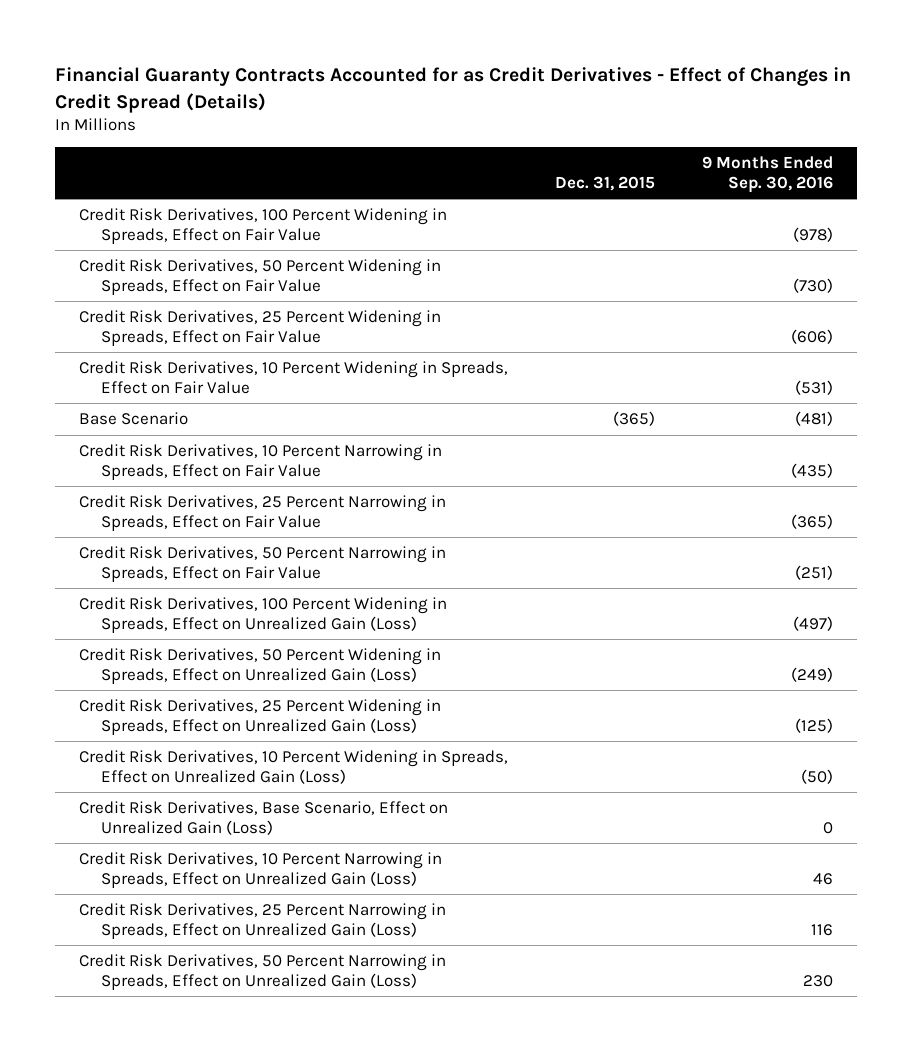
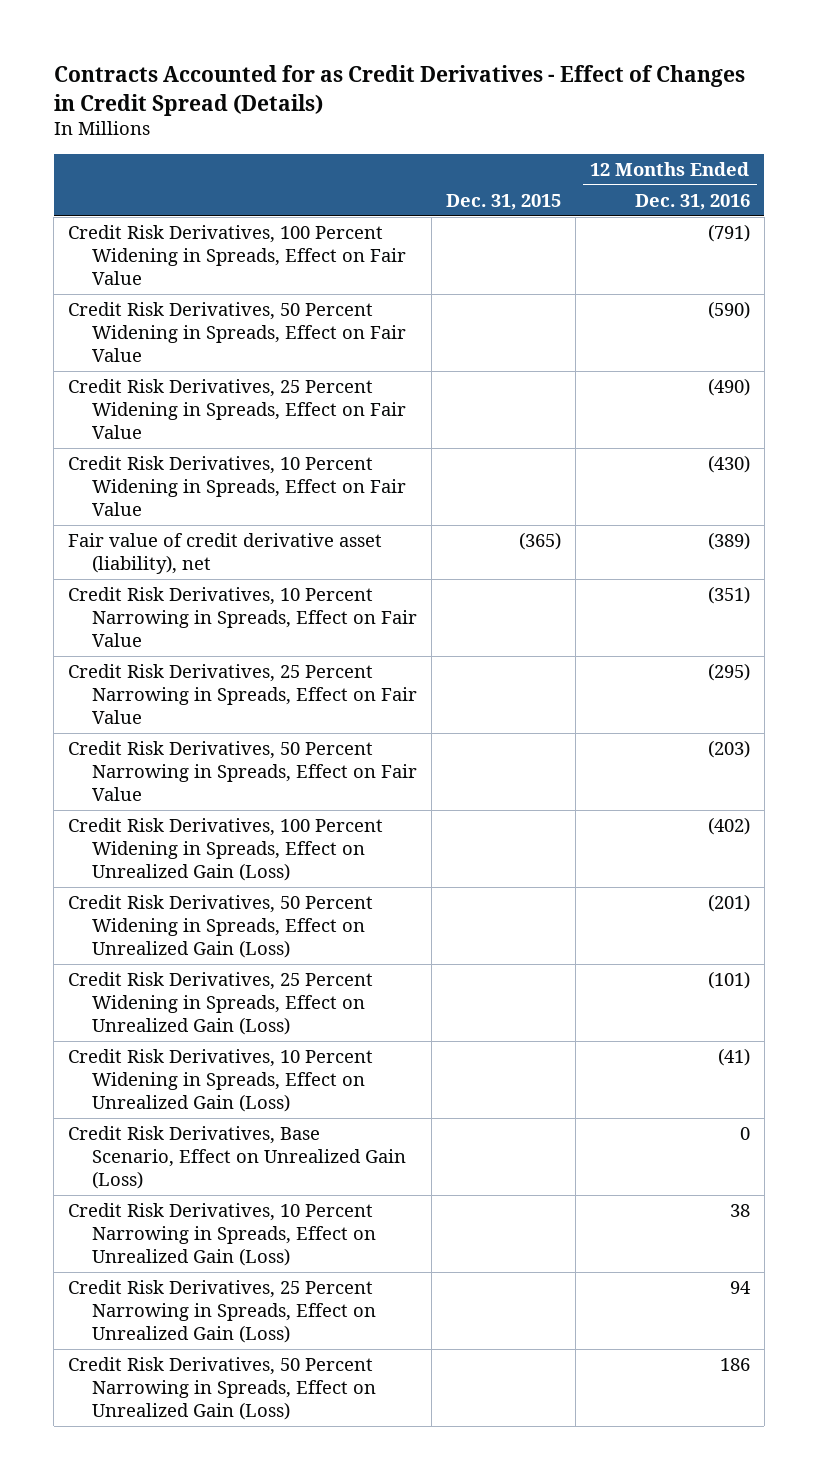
- Financial Guaranty Contracts Accounted for as Credit Derivatives - Effect of Changes in Credit Spread (Details)
+ Contracts Accounted for as Credit Derivatives - Effect of Changes in Credit Spread (Details)
- | Dec. 31, 2015 | 9 Months Ended Sep. 30, 2016
+ | Dec. 31, 2015 | 12 Months Ended Dec. 31, 2016
- Base Scenario | (365) | (481)
+ Fair value of credit derivative asset (liability), net | (365) | (389)

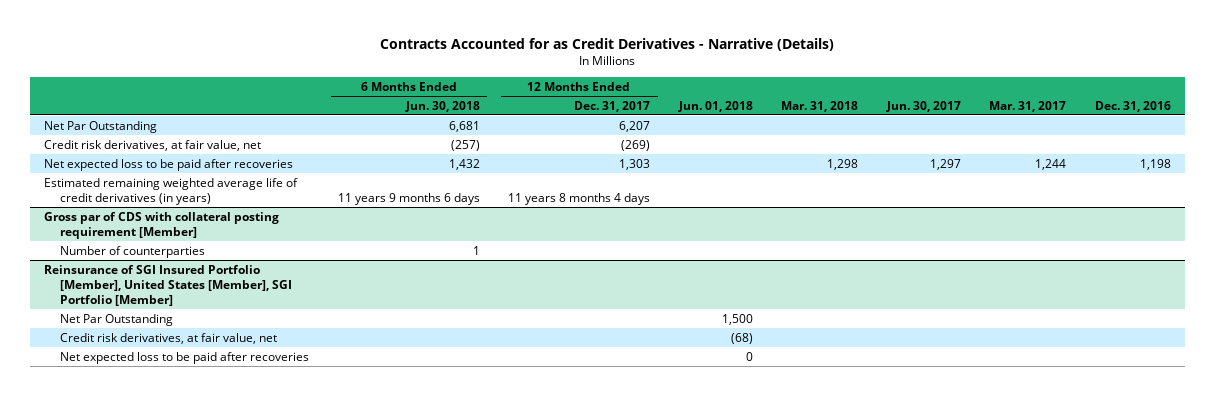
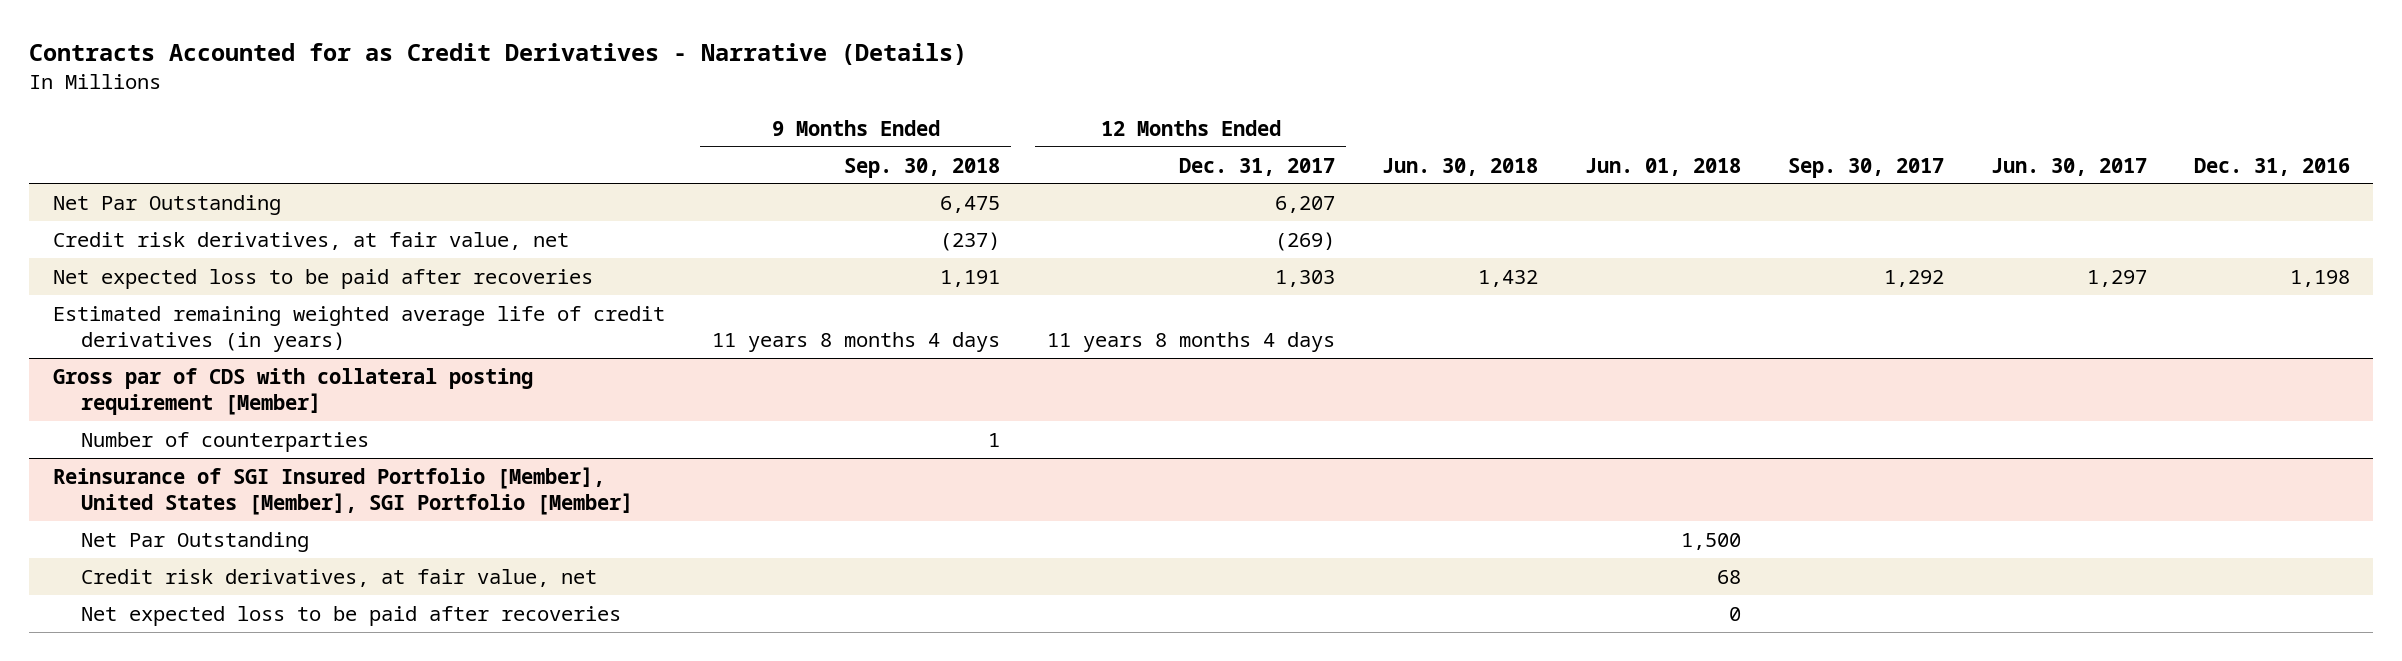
- | 6 Months Ended Jun. 30, 2018 | 12 Months Ended Dec. 31, 2017 | Jun. 01, 2018 | Mar. 31, 2018 | Jun. 30, 2017 | Mar. 31, 2017 | Dec. 31, 2016
+ | 9 Months Ended Sep. 30, 2018 | 12 Months Ended Dec. 31, 2017 | Jun. 30, 2018 | Jun. 01, 2018 | Sep. 30, 2017 | Jun. 30, 2017 | Dec. 31, 2016
@ Reinsurance of SGI Insured Portfolio [Member], United States [Member], SGI Portfolio [Member]
- Credit risk derivatives, at fair value, net | | | (68) | | | |
+ Credit risk derivatives, at fair value, net | | | | 68 | | |

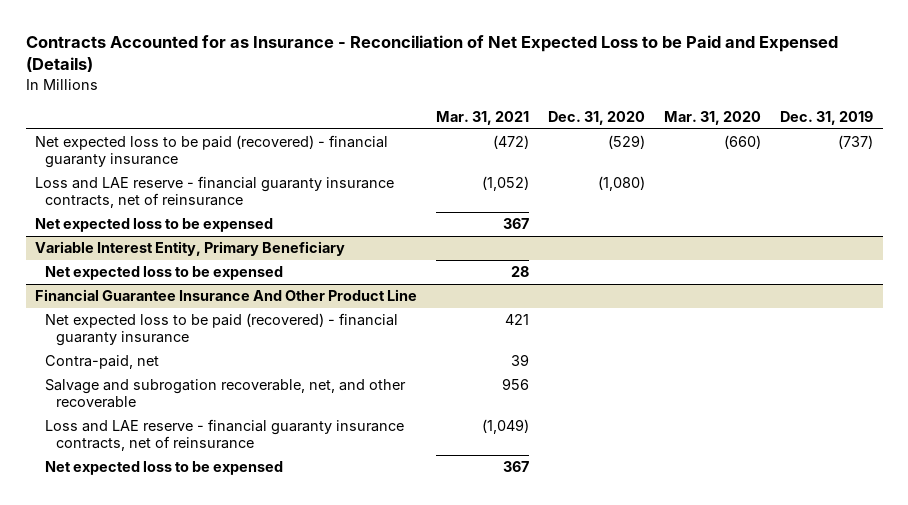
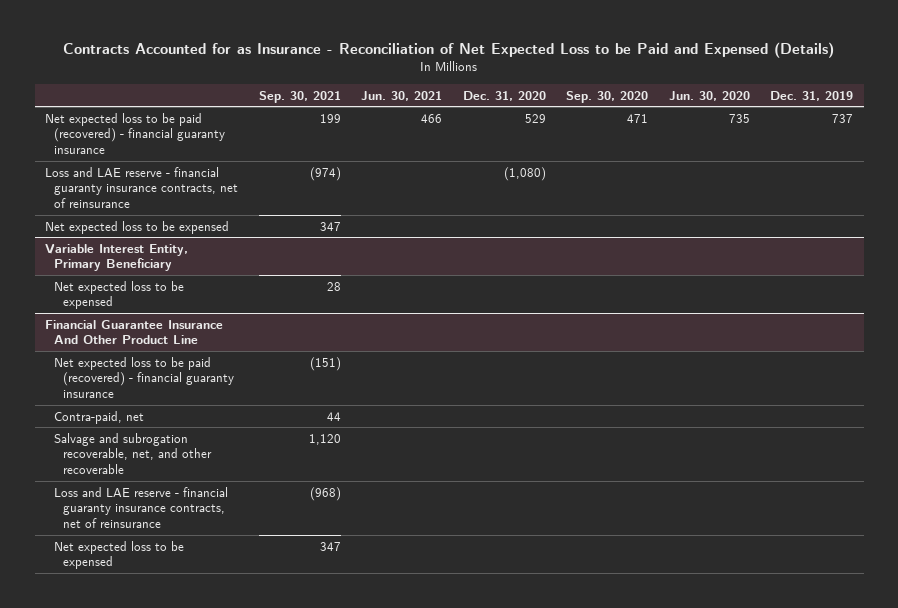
- | Mar. 31, 2021 | Dec. 31, 2020 | Mar. 31, 2020 | Dec. 31, 2019
+ | Sep. 30, 2021 | Jun. 30, 2021 | Dec. 31, 2020 | Sep. 30, 2020 | Jun. 30, 2020 | Dec. 31, 2019
- Net expected loss to be paid (recovered) - financial guaranty insurance | (472) | (529) | (660) | (737)
+ Net expected loss to be paid (recovered) - financial guaranty insurance | 199 | 466 | 529 | 471 | 735 | 737

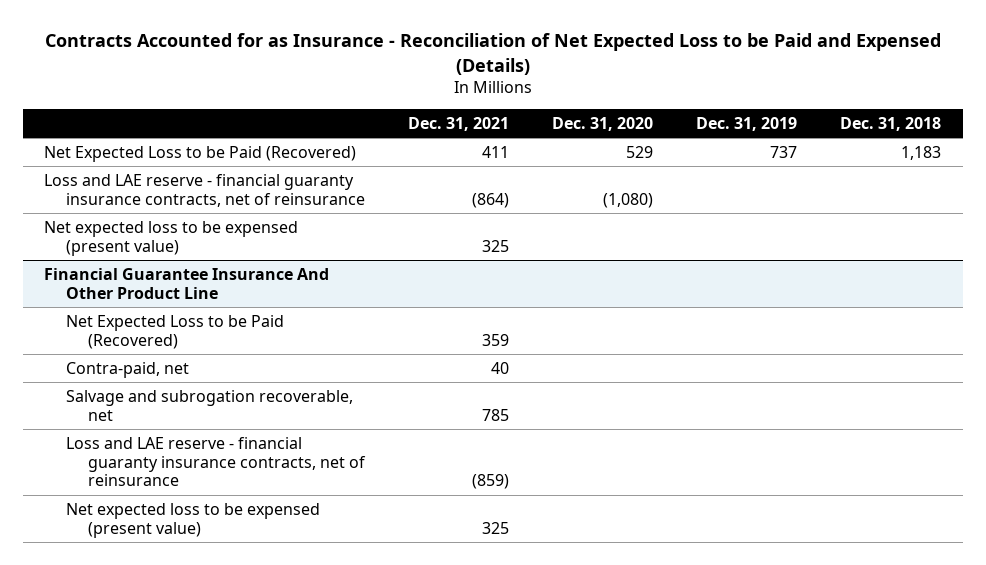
- | Sep. 30, 2021 | Jun. 30, 2021 | Dec. 31, 2020 | Sep. 30, 2020 | Jun. 30, 2020 | Dec. 31, 2019
+ | Dec. 31, 2021 | Dec. 31, 2020 | Dec. 31, 2019 | Dec. 31, 2018
- Net expected loss to be paid (recovered) - financial guaranty insurance | 199 | 466 | 529 | 471 | 735 | 737
+ Net Expected Loss to be Paid (Recovered) | 411 | 529 | 737 | 1,183
- Net expected loss to be expensed | 347 | | | | |
- Variable Interest Entity, Primary Beneficiary
- Net expected loss to be expensed | 28 | | | | |
+ Net expected loss to be expensed (present value) | 325 | | |
@ Financial Guarantee Insurance And Other Product Line
- Net expected loss to be paid (recovered) - financial guaranty insurance | (151) | | | | |
+ Net Expected Loss to be Paid (Recovered) | 359 | | |
- Salvage and subrogation recoverable, net, and other recoverable | 1,120 | | | | |
+ Salvage and subrogation recoverable, net | 785 | | |
- Net expected loss to be expensed | 347 | | | | |
+ Net expected loss to be expensed (present value) | 325 | | |

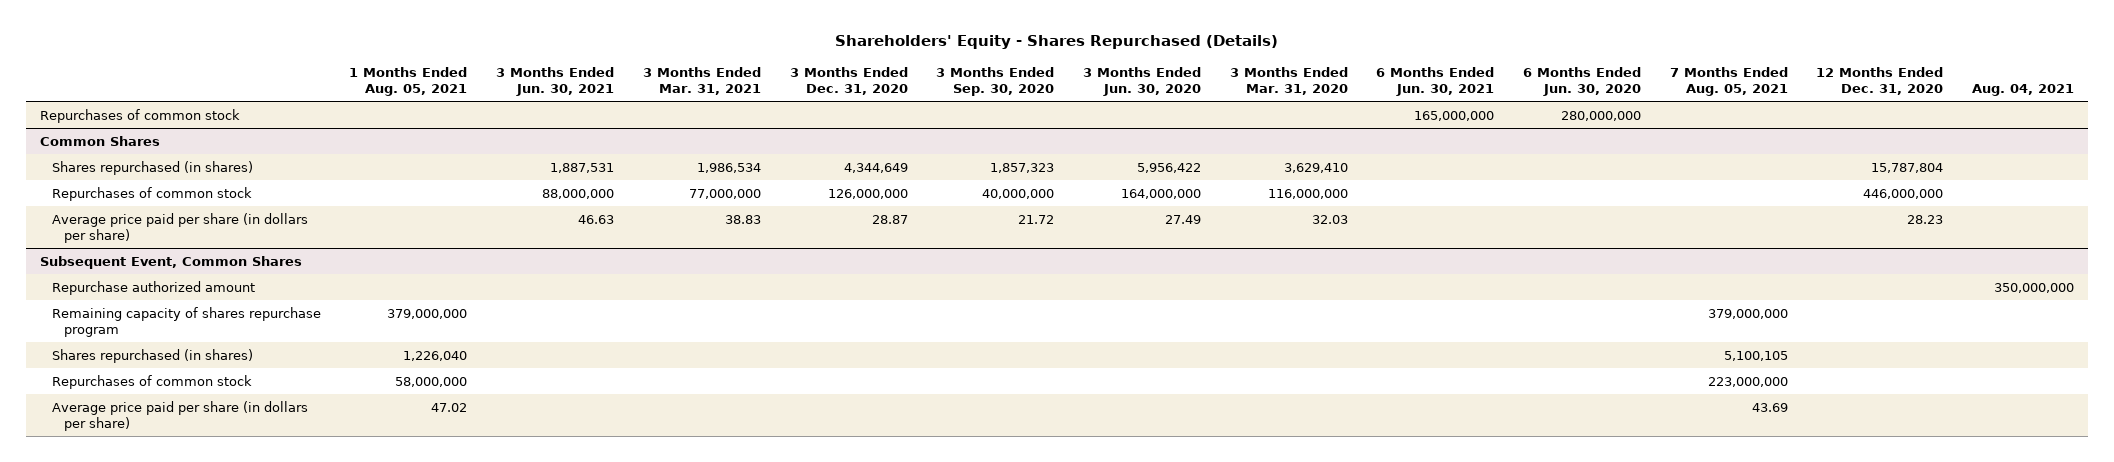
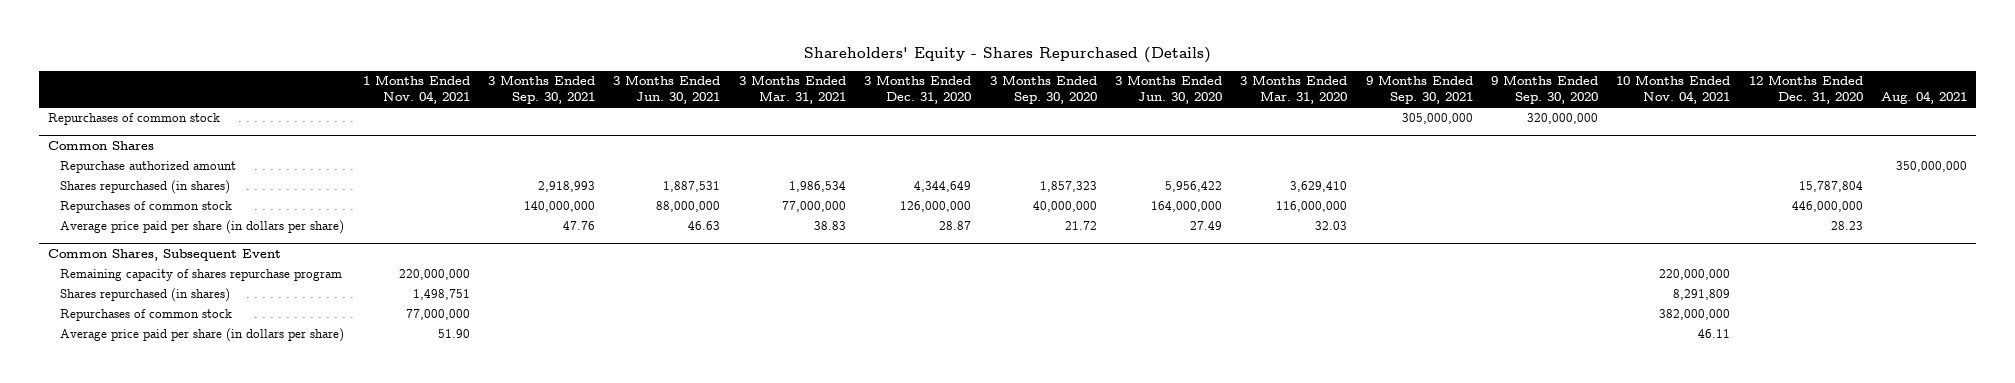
- | 1 Months Ended Aug. 05, 2021 | 3 Months Ended Jun. 30, 2021 | 3 Months Ended Mar. 31, 2021 | 3 Months Ended Dec. 31, 2020 | 3 Months Ended Sep. 30, 2020 | 3 Months Ended Jun. 30, 2020 | 3 Months Ended Mar. 31, 2020 | 6 Months Ended Jun. 30, 2021 | 6 Months Ended Jun. 30, 2020 | 7 Months Ended Aug. 05, 2021 | 12 Months Ended Dec. 31, 2020 | Aug. 04, 2021
+ | 1 Months Ended Nov. 04, 2021 | 3 Months Ended Sep. 30, 2021 | 3 Months Ended Jun. 30, 2021 | 3 Months Ended Mar. 31, 2021 | 3 Months Ended Dec. 31, 2020 | 3 Months Ended Sep. 30, 2020 | 3 Months Ended Jun. 30, 2020 | 3 Months Ended Mar. 31, 2020 | 9 Months Ended Sep. 30, 2021 | 9 Months Ended Sep. 30, 2020 | 10 Months Ended Nov. 04, 2021 | 12 Months Ended Dec. 31, 2020 | Aug. 04, 2021
@ Common Shares
+ Repurchase authorized amount | | | | | | | | | | | | | 350,000,000
- Subsequent Event, Common Shares
- Repurchase authorized amount | | | | | | | | | | | | 350,000,000
+ Common Shares, Subsequent Event

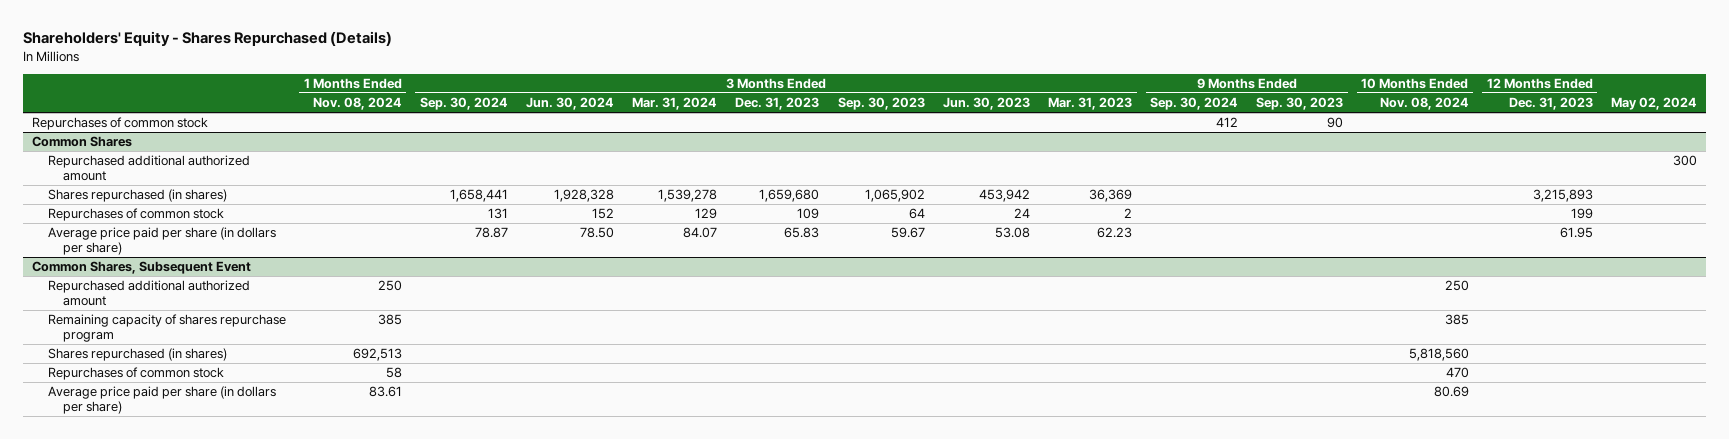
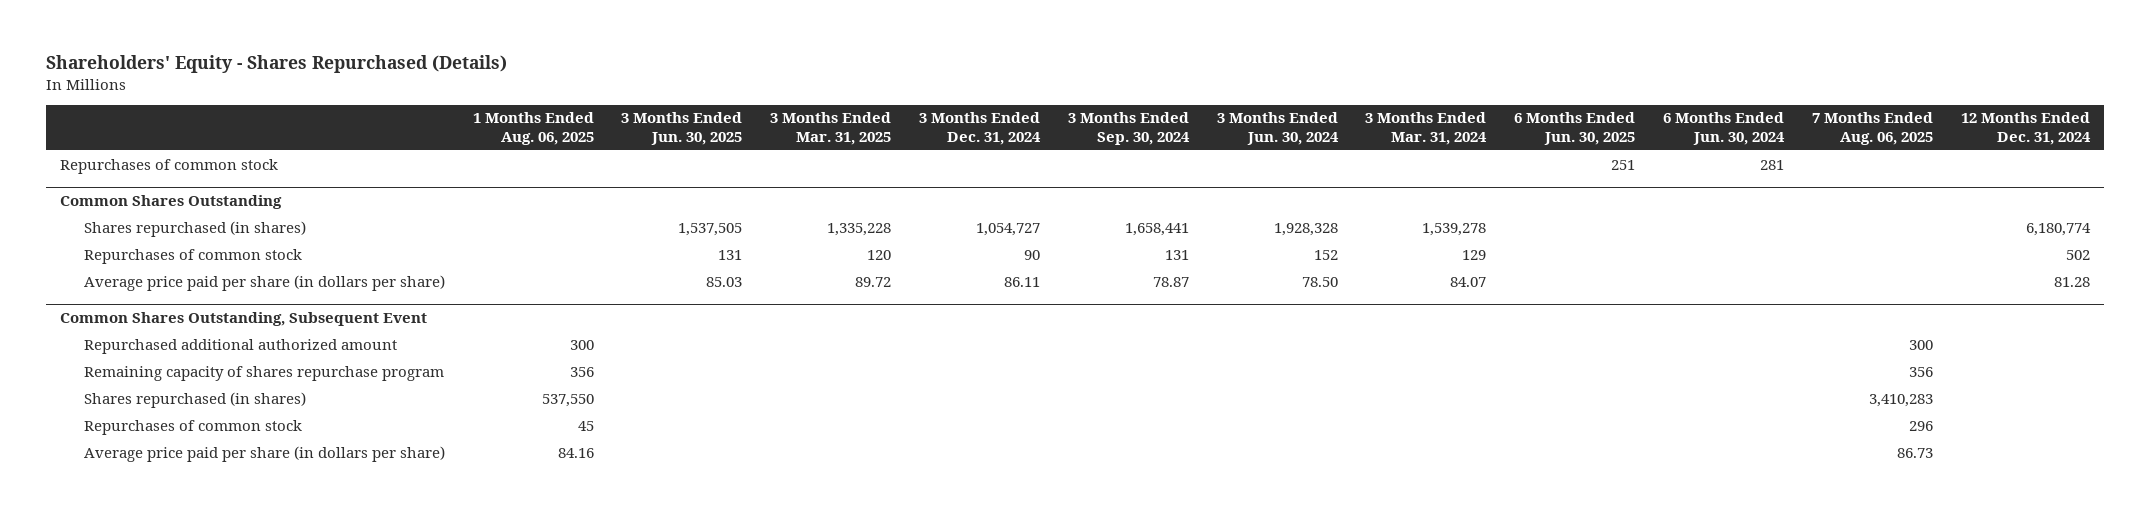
- | 1 Months Ended Nov. 08, 2024 | 3 Months Ended Sep. 30, 2024 | 3 Months Ended Jun. 30, 2024 | 3 Months Ended Mar. 31, 2024 | 3 Months Ended Dec. 31, 2023 | 3 Months Ended Sep. 30, 2023 | 3 Months Ended Jun. 30, 2023 | 3 Months Ended Mar. 31, 2023 | 9 Months Ended Sep. 30, 2024 | 9 Months Ended Sep. 30, 2023 | 10 Months Ended Nov. 08, 2024 | 12 Months Ended Dec. 31, 2023 | May 02, 2024
+ | 1 Months Ended Aug. 06, 2025 | 3 Months Ended Jun. 30, 2025 | 3 Months Ended Mar. 31, 2025 | 3 Months Ended Dec. 31, 2024 | 3 Months Ended Sep. 30, 2024 | 3 Months Ended Jun. 30, 2024 | 3 Months Ended Mar. 31, 2024 | 6 Months Ended Jun. 30, 2025 | 6 Months Ended Jun. 30, 2024 | 7 Months Ended Aug. 06, 2025 | 12 Months Ended Dec. 31, 2024
- Common Shares
- Repurchased additional authorized amount | | | | | | | | | | | | | 300
+ Common Shares Outstanding
- Common Shares, Subsequent Event
+ Common Shares Outstanding, Subsequent Event

